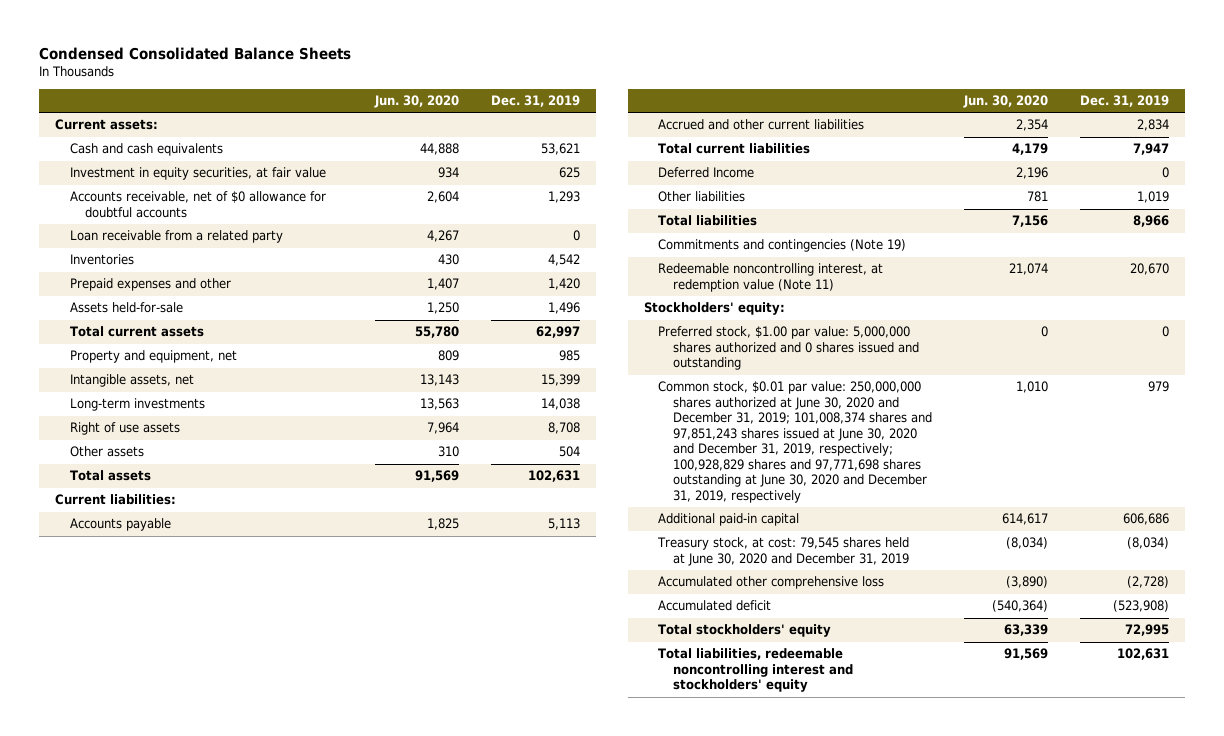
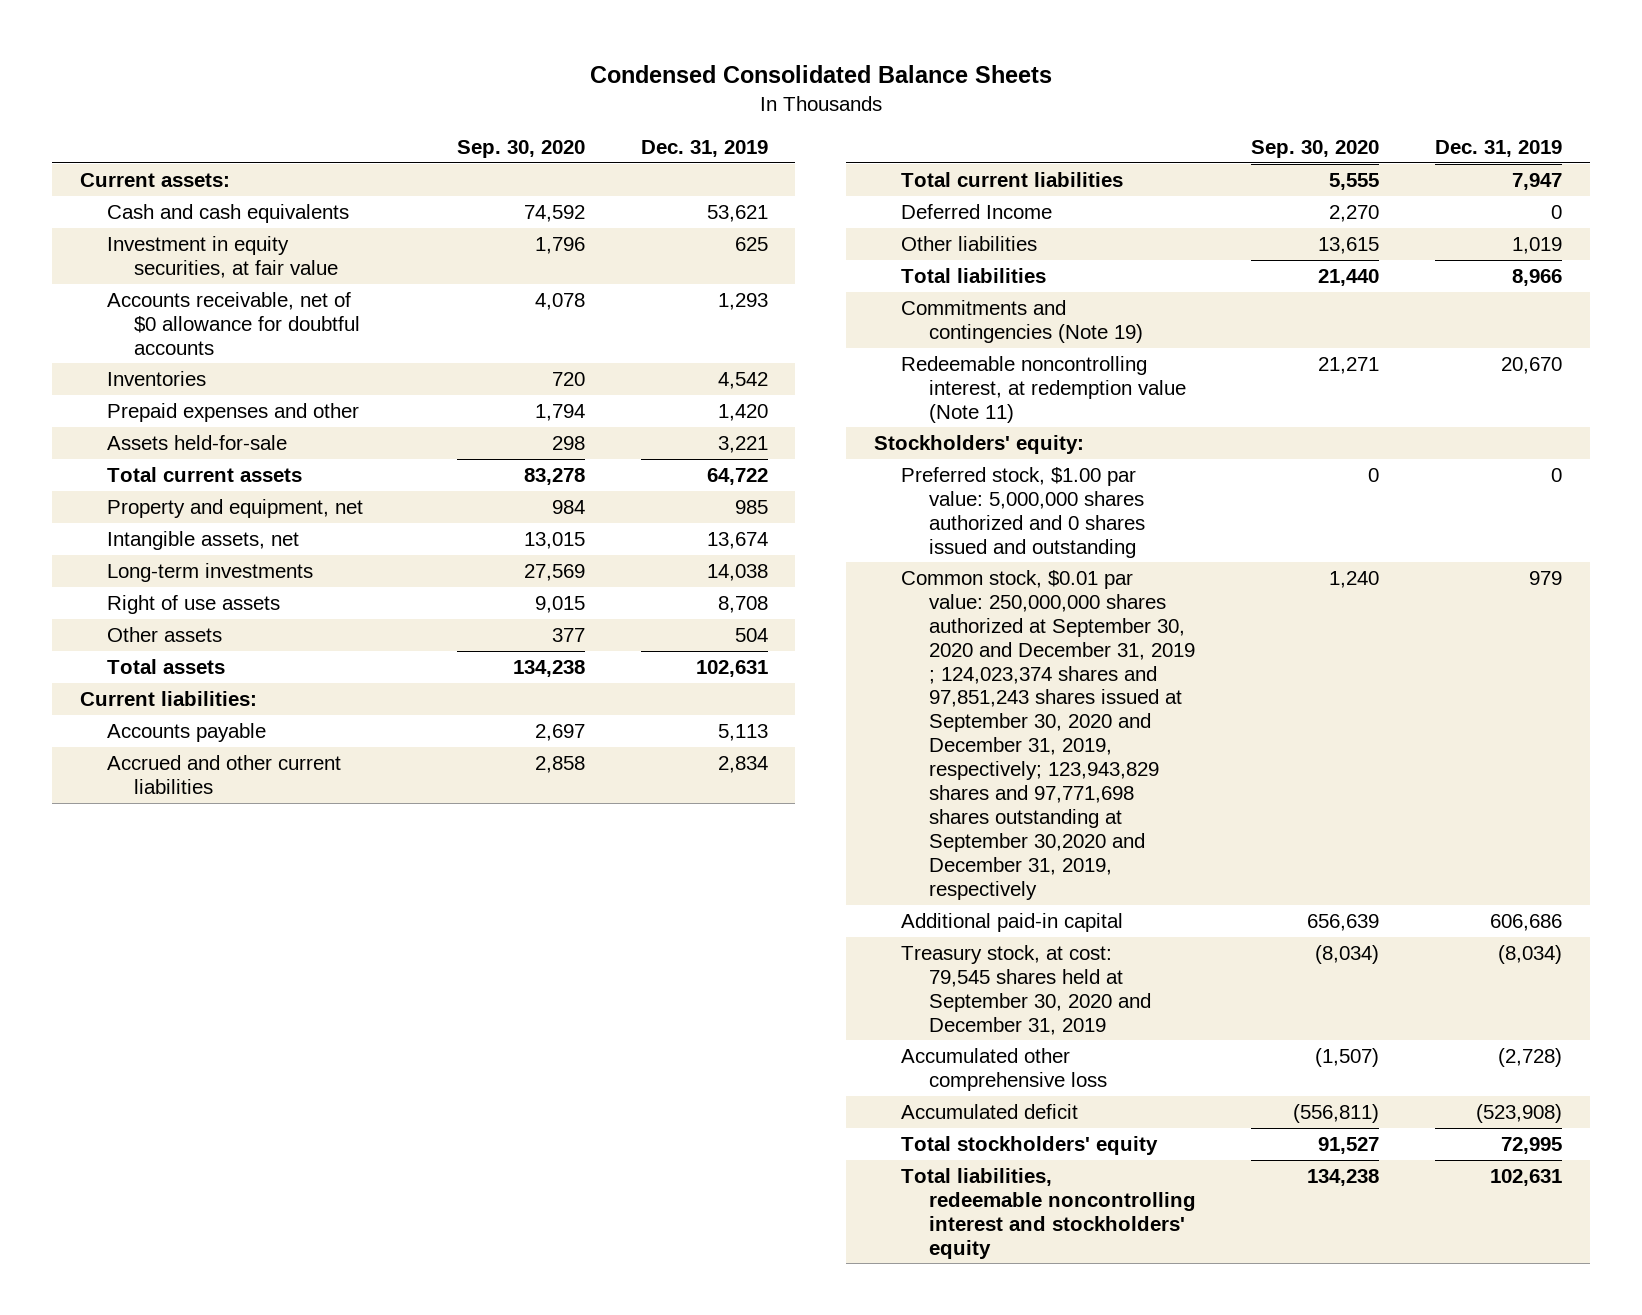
- | Jun. 30, 2020 | Dec. 31, 2019
+ | Sep. 30, 2020 | Dec. 31, 2019
- Loan receivable from a related party | 4,267 | 0
- Assets held-for-sale | 1,250 | 1,496
- Total current assets | 55,780 | 62,997
+ Assets held-for-sale | 298 | 3,221
+ Total current assets | 83,278 | 64,722
- Intangible assets, net | 13,143 | 15,399
+ Intangible assets, net | 13,015 | 13,674
- Common stock, $0.01 par value: 250,000,000 shares authorized at June 30, 2020 and December 31, 2019; 101,008,374 shares and 97,851,243 shares issued at June 30, 2020 and December 31, 2019, respectively; 100,928,829 shares and 97,771,698 shares outstanding at June 30, 2020 and December 31, 2019, respectively | 1,010 | 979
+ Common stock, $0.01 par value: 250,000,000 shares authorized at September 30, 2020 and December 31, 2019 ; 124,023,374 shares and 97,851,243 shares issued at September 30, 2020 and December 31, 2019, respectively; 123,943,829 shares and 97,771,698 shares outstanding at September 30,2020 and December 31, 2019, respectively | 1,240 | 979
- Treasury stock, at cost: 79,545 shares held at June 30, 2020 and December 31, 2019 | (8,034) | (8,034)
+ Treasury stock, at cost: 79,545 shares held at September 30, 2020 and December 31, 2019 | (8,034) | (8,034)

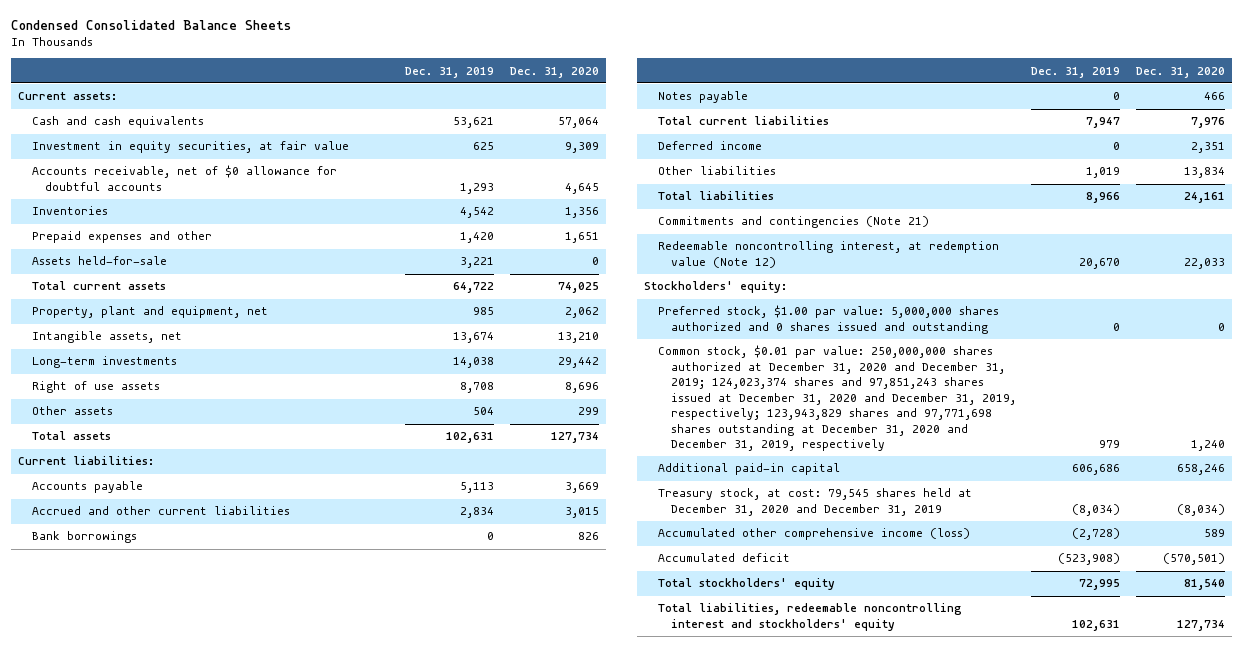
- | Sep. 30, 2020 | Dec. 31, 2019
+ | Dec. 31, 2019 | Dec. 31, 2020
- Property and equipment, net | 984 | 985
+ Property, plant and equipment, net | 985 | 2,062
+ Bank borrowings | 0 | 826
+ Notes payable | 0 | 466
- Deferred Income | 2,270 | 0
+ Deferred income | 0 | 2,351
- Commitments and contingencies (Note 19)
- Redeemable noncontrolling interest, at redemption value (Note 11) | 21,271 | 20,670
+ Commitments and contingencies (Note 21)
+ Redeemable noncontrolling interest, at redemption value (Note 12) | 20,670 | 22,033
- Common stock, $0.01 par value: 250,000,000 shares authorized at September 30, 2020 and December 31, 2019 ; 124,023,374 shares and 97,851,243 shares issued at September 30, 2020 and December 31, 2019, respectively; 123,943,829 shares and 97,771,698 shares outstanding at September 30,2020 and December 31, 2019, respectively | 1,240 | 979
+ Common stock, $0.01 par value: 250,000,000 shares authorized at December 31, 2020 and December 31, 2019; 124,023,374 shares and 97,851,243 shares issued at December 31, 2020 and December 31, 2019, respectively; 123,943,829 shares and 97,771,698 shares outstanding at December 31, 2020 and December 31, 2019, respectively | 979 | 1,240
- Treasury stock, at cost: 79,545 shares held at September 30, 2020 and December 31, 2019 | (8,034) | (8,034)
- Accumulated other comprehensive loss | (1,507) | (2,728)
+ Treasury stock, at cost: 79,545 shares held at December 31, 2020 and December 31, 2019 | (8,034) | (8,034)
+ Accumulated other comprehensive income (loss) | (2,728) | 589

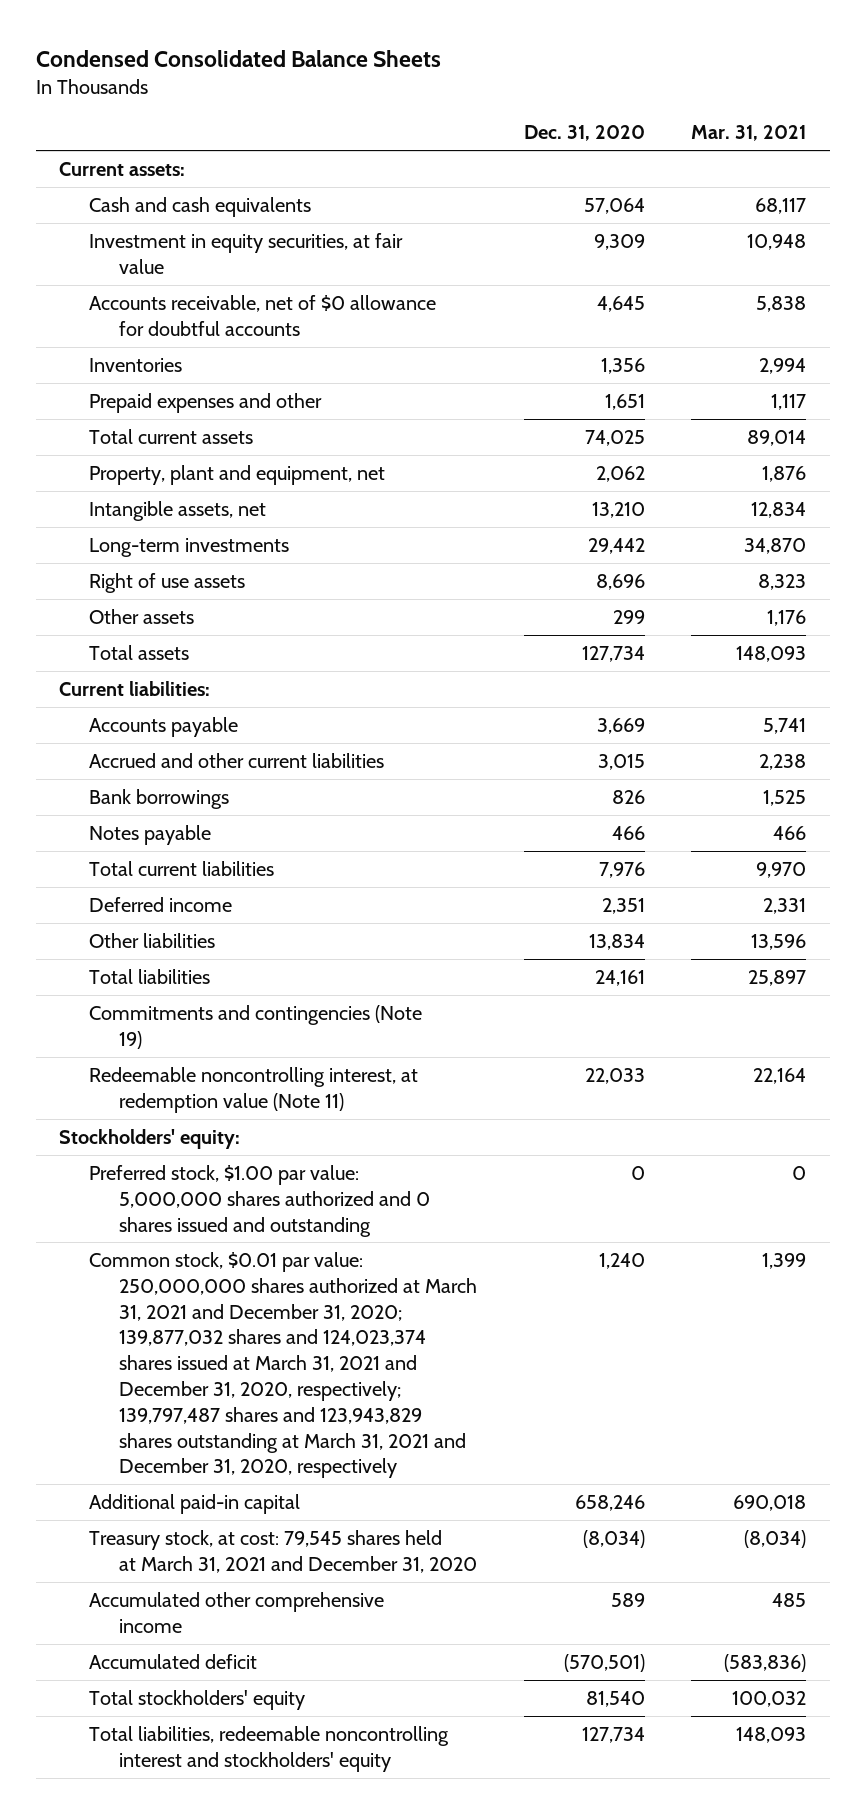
- | Dec. 31, 2019 | Dec. 31, 2020
+ | Dec. 31, 2020 | Mar. 31, 2021
- Assets held-for-sale | 3,221 | 0
- Commitments and contingencies (Note 21)
- Redeemable noncontrolling interest, at redemption value (Note 12) | 20,670 | 22,033
+ Commitments and contingencies (Note 19)
+ Redeemable noncontrolling interest, at redemption value (Note 11) | 22,033 | 22,164
- Common stock, $0.01 par value: 250,000,000 shares authorized at December 31, 2020 and December 31, 2019; 124,023,374 shares and 97,851,243 shares issued at December 31, 2020 and December 31, 2019, respectively; 123,943,829 shares and 97,771,698 shares outstanding at December 31, 2020 and December 31, 2019, respectively | 979 | 1,240
+ Common stock, $0.01 par value: 250,000,000 shares authorized at March 31, 2021 and December 31, 2020; 139,877,032 shares and 124,023,374 shares issued at March 31, 2021 and December 31, 2020, respectively; 139,797,487 shares and 123,943,829 shares outstanding at March 31, 2021 and December 31, 2020, respectively | 1,240 | 1,399
- Treasury stock, at cost: 79,545 shares held at December 31, 2020 and December 31, 2019 | (8,034) | (8,034)
- Accumulated other comprehensive income (loss) | (2,728) | 589
+ Treasury stock, at cost: 79,545 shares held at March 31, 2021 and December 31, 2020 | (8,034) | (8,034)
+ Accumulated other comprehensive income | 589 | 485

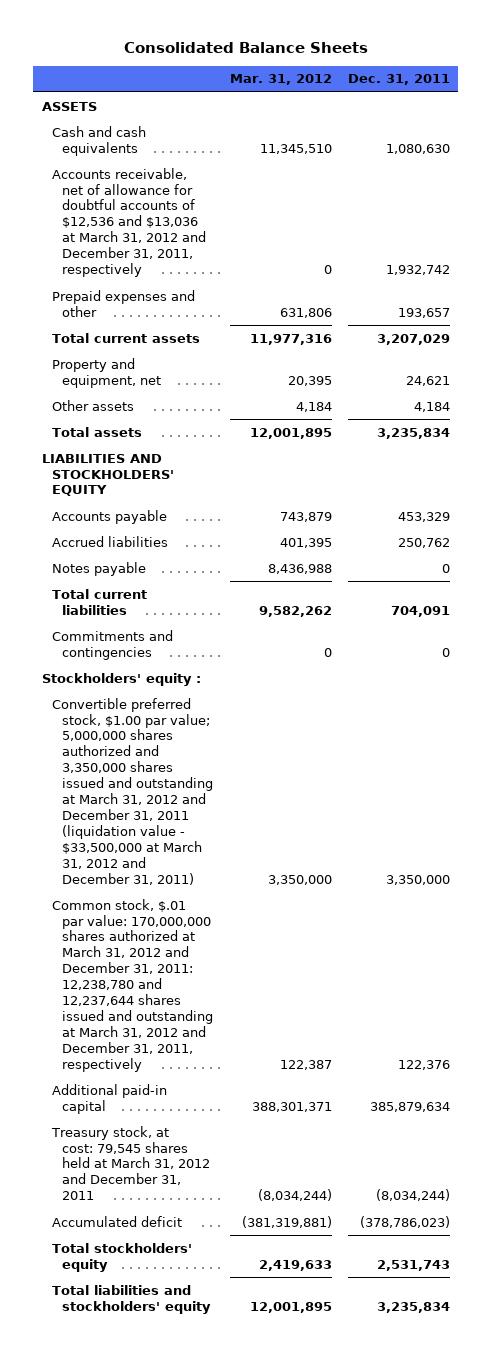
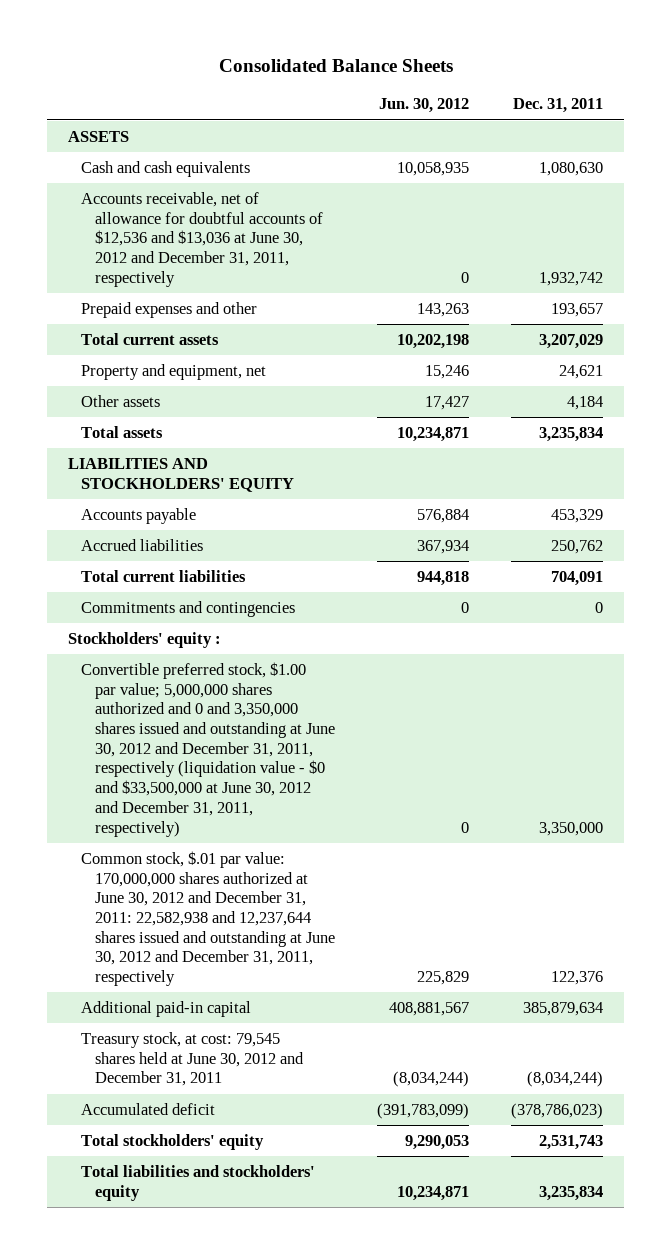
- | Mar. 31, 2012 | Dec. 31, 2011
+ | Jun. 30, 2012 | Dec. 31, 2011
- Accounts receivable, net of allowance for doubtful accounts of $12,536 and $13,036 at March 31, 2012 and December 31, 2011, respectively | 0 | 1,932,742
+ Accounts receivable, net of allowance for doubtful accounts of $12,536 and $13,036 at June 30, 2012 and December 31, 2011, respectively | 0 | 1,932,742
- Notes payable | 8,436,988 | 0
- Convertible preferred stock, $1.00 par value; 5,000,000 shares authorized and 3,350,000 shares issued and outstanding at March 31, 2012 and December 31, 2011 (liquidation value - $33,500,000 at March 31, 2012 and December 31, 2011) | 3,350,000 | 3,350,000
- Common stock, $.01 par value: 170,000,000 shares authorized at March 31, 2012 and December 31, 2011: 12,238,780 and 12,237,644 shares issued and outstanding at March 31, 2012 and December 31, 2011, respectively | 122,387 | 122,376
+ Convertible preferred stock, $1.00 par value; 5,000,000 shares authorized and 0 and 3,350,000 shares issued and outstanding at June 30, 2012 and December 31, 2011, respectively (liquidation value - $0 and $33,500,000 at June 30, 2012 and December 31, 2011, respectively) | 0 | 3,350,000
+ Common stock, $.01 par value: 170,000,000 shares authorized at June 30, 2012 and December 31, 2011: 22,582,938 and 12,237,644 shares issued and outstanding at June 30, 2012 and December 31, 2011, respectively | 225,829 | 122,376
- Treasury stock, at cost: 79,545 shares held at March 31, 2012 and December 31, 2011 | (8,034,244) | (8,034,244)
+ Treasury stock, at cost: 79,545 shares held at June 30, 2012 and December 31, 2011 | (8,034,244) | (8,034,244)

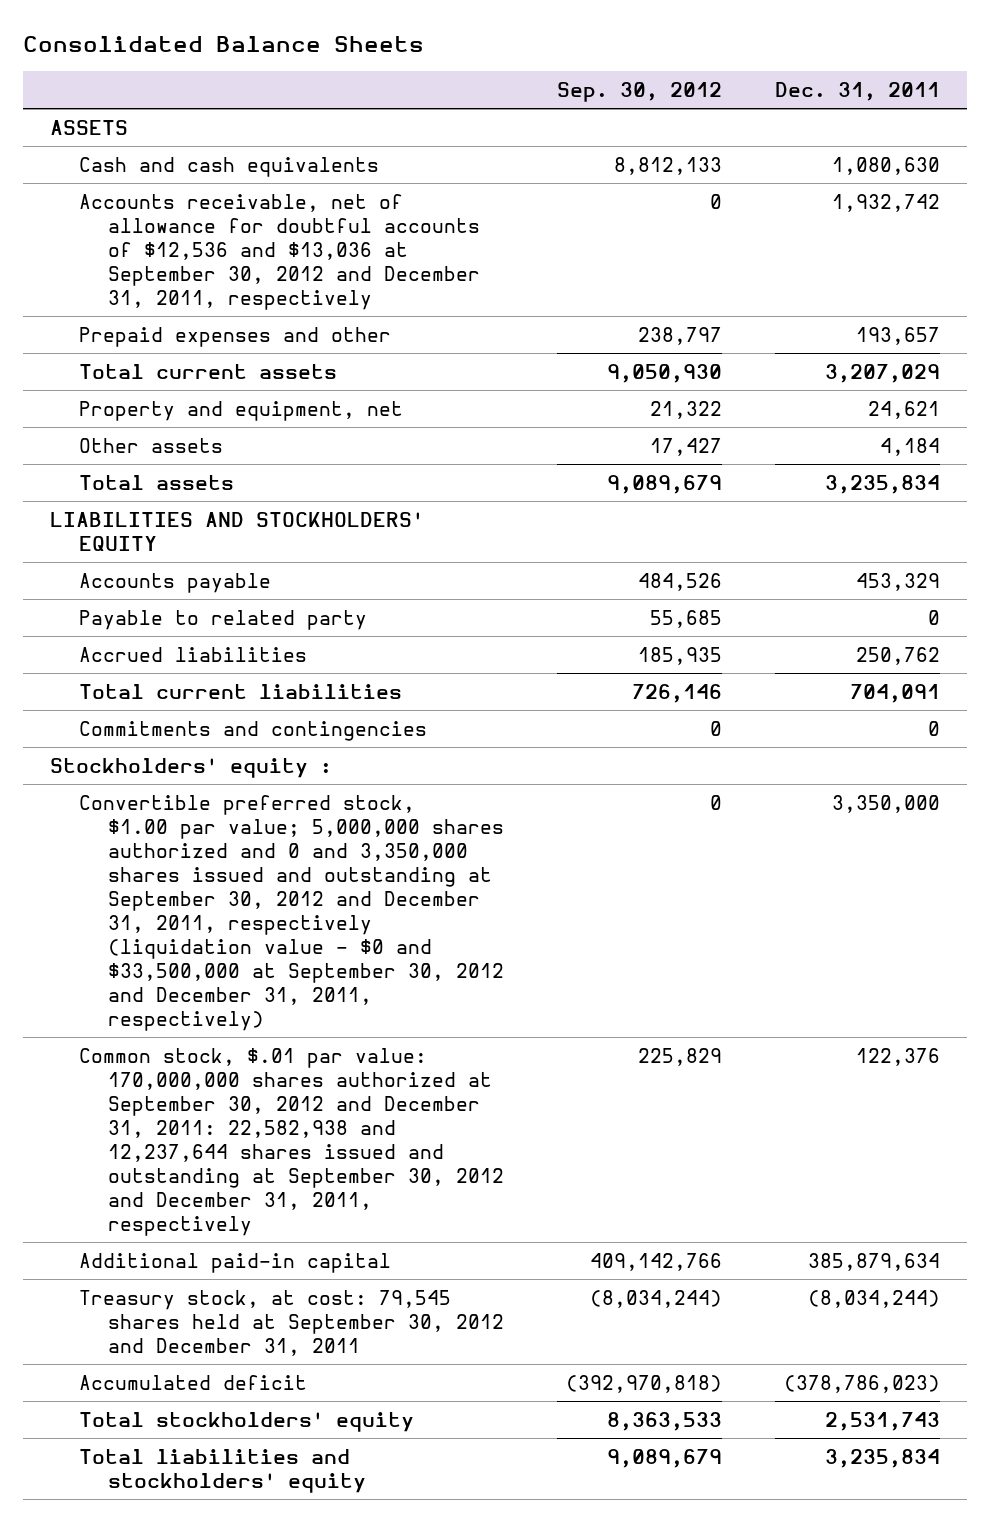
- | Jun. 30, 2012 | Dec. 31, 2011
+ | Sep. 30, 2012 | Dec. 31, 2011
- Accounts receivable, net of allowance for doubtful accounts of $12,536 and $13,036 at June 30, 2012 and December 31, 2011, respectively | 0 | 1,932,742
+ Accounts receivable, net of allowance for doubtful accounts of $12,536 and $13,036 at September 30, 2012 and December 31, 2011, respectively | 0 | 1,932,742
+ Payable to related party | 55,685 | 0
- Convertible preferred stock, $1.00 par value; 5,000,000 shares authorized and 0 and 3,350,000 shares issued and outstanding at June 30, 2012 and December 31, 2011, respectively (liquidation value - $0 and $33,500,000 at June 30, 2012 and December 31, 2011, respectively) | 0 | 3,350,000
- Common stock, $.01 par value: 170,000,000 shares authorized at June 30, 2012 and December 31, 2011: 22,582,938 and 12,237,644 shares issued and outstanding at June 30, 2012 and December 31, 2011, respectively | 225,829 | 122,376
+ Convertible preferred stock, $1.00 par value; 5,000,000 shares authorized and 0 and 3,350,000 shares issued and outstanding at September 30, 2012 and December 31, 2011, respectively (liquidation value - $0 and $33,500,000 at September 30, 2012 and December 31, 2011, respectively) | 0 | 3,350,000
+ Common stock, $.01 par value: 170,000,000 shares authorized at September 30, 2012 and December 31, 2011: 22,582,938 and 12,237,644 shares issued and outstanding at September 30, 2012 and December 31, 2011, respectively | 225,829 | 122,376
- Treasury stock, at cost: 79,545 shares held at June 30, 2012 and December 31, 2011 | (8,034,244) | (8,034,244)
+ Treasury stock, at cost: 79,545 shares held at September 30, 2012 and December 31, 2011 | (8,034,244) | (8,034,244)

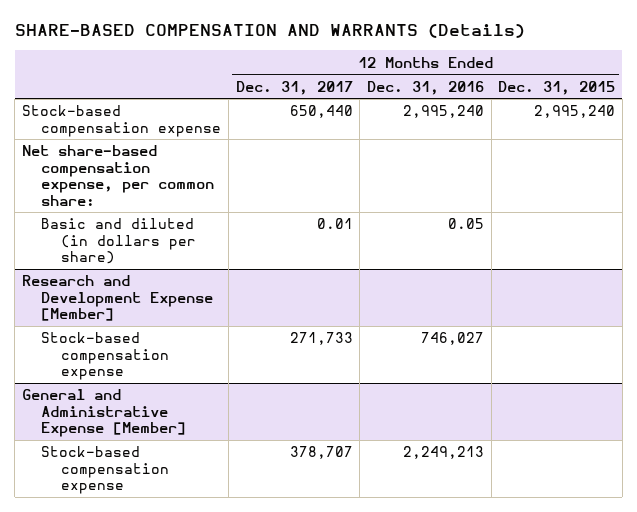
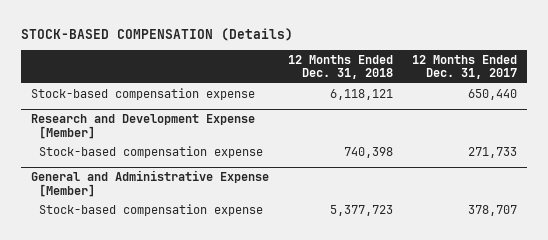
- SHARE-BASED COMPENSATION AND WARRANTS (Details)
+ STOCK-BASED COMPENSATION (Details)
- | 12 Months Ended Dec. 31, 2017 | 12 Months Ended Dec. 31, 2016 | 12 Months Ended Dec. 31, 2015
+ | 12 Months Ended Dec. 31, 2018 | 12 Months Ended Dec. 31, 2017
- Net share-based compensation expense, per common share:
- Basic and diluted (in dollars per share) | 0.01 | 0.05 |

